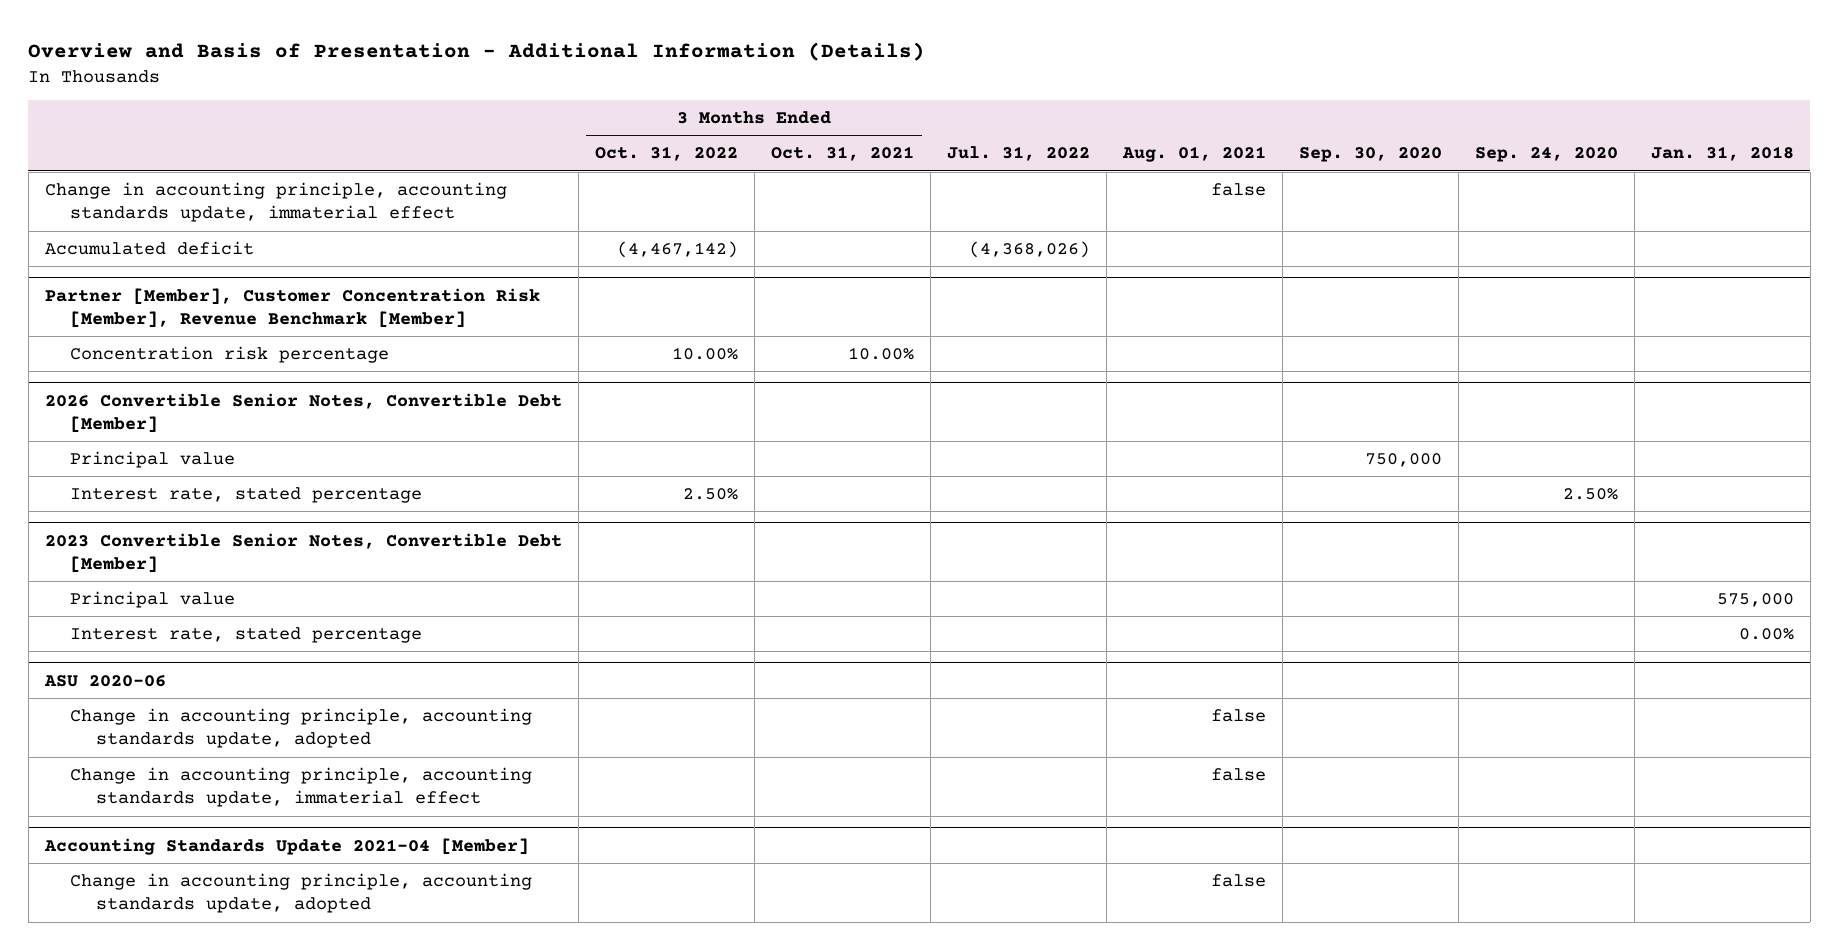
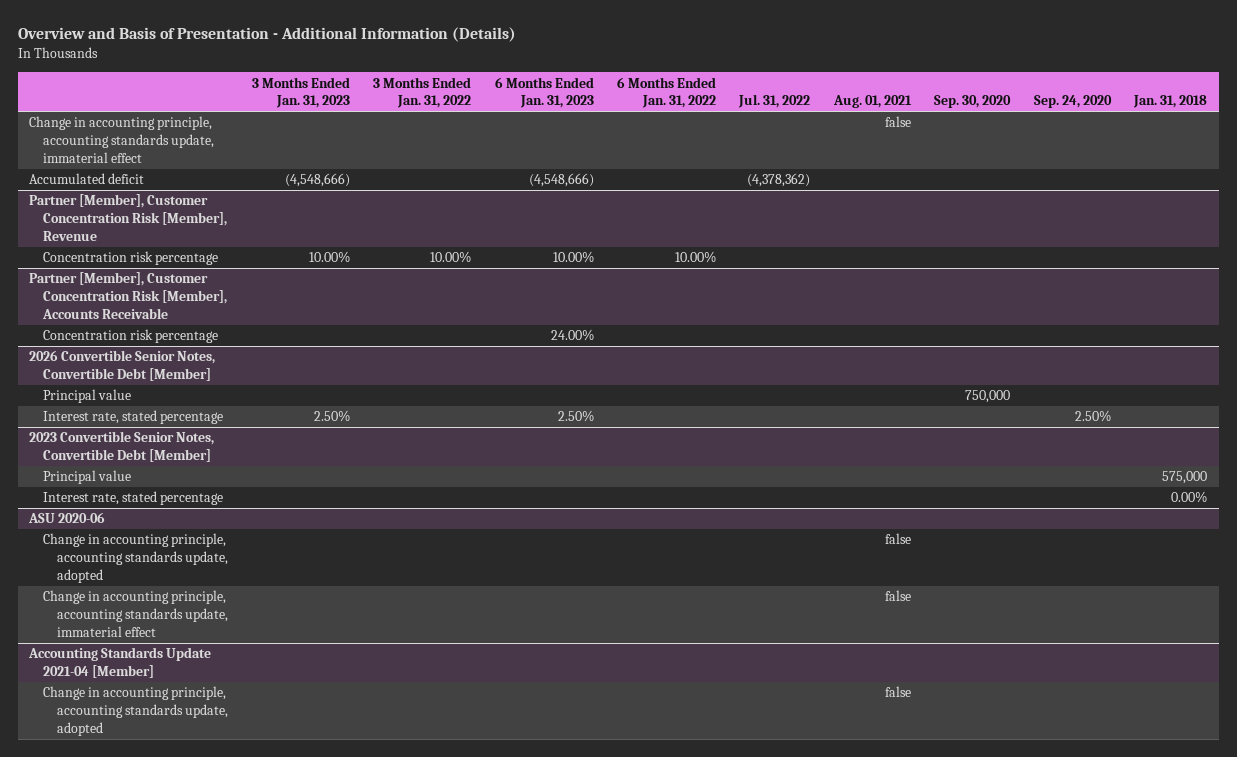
- | 3 Months Ended Oct. 31, 2022 | 3 Months Ended Oct. 31, 2021 | Jul. 31, 2022 | Aug. 01, 2021 | Sep. 30, 2020 | Sep. 24, 2020 | Jan. 31, 2018
+ | 3 Months Ended Jan. 31, 2023 | 3 Months Ended Jan. 31, 2022 | 6 Months Ended Jan. 31, 2023 | 6 Months Ended Jan. 31, 2022 | Jul. 31, 2022 | Aug. 01, 2021 | Sep. 30, 2020 | Sep. 24, 2020 | Jan. 31, 2018
- Accumulated deficit | (4,467,142) | | (4,368,026) | | | |
- Partner [Member], Customer Concentration Risk [Member], Revenue Benchmark [Member]
+ Accumulated deficit | (4,548,666) | | (4,548,666) | | (4,378,362) | | | |
+ Partner [Member], Customer Concentration Risk [Member], Revenue
+ Partner [Member], Customer Concentration Risk [Member], Accounts Receivable
+ Concentration risk percentage | | | 24.00% | | | | | |

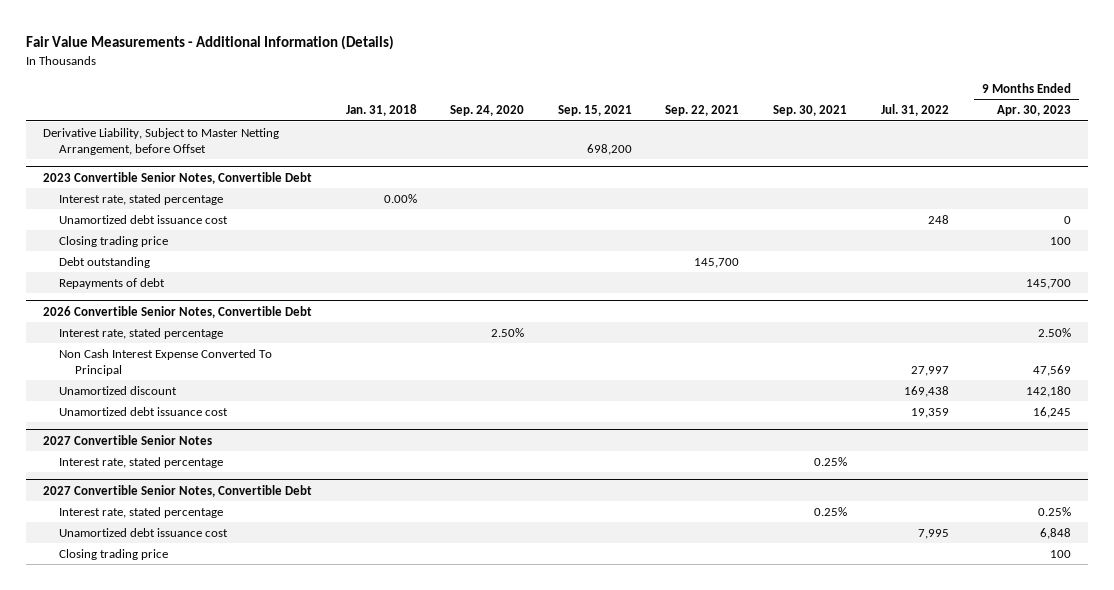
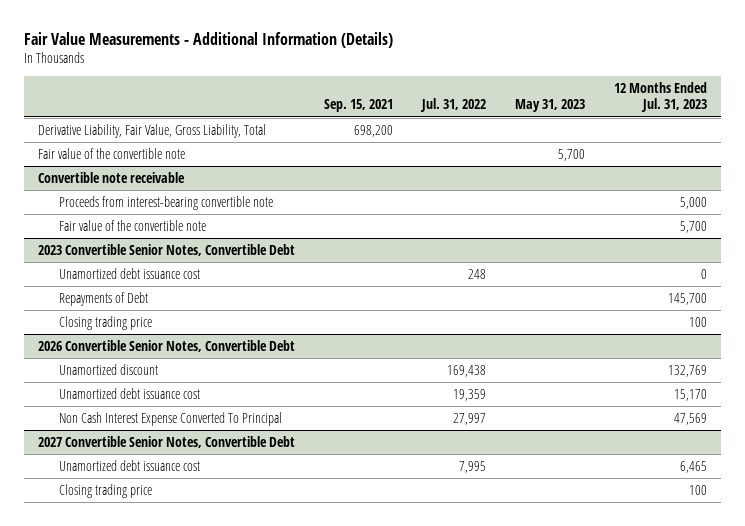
- | Jan. 31, 2018 | Sep. 24, 2020 | Sep. 15, 2021 | Sep. 22, 2021 | Sep. 30, 2021 | Jul. 31, 2022 | 9 Months Ended Apr. 30, 2023
+ | Sep. 15, 2021 | Jul. 31, 2022 | May 31, 2023 | 12 Months Ended Jul. 31, 2023
- Derivative Liability, Subject to Master Netting Arrangement, before Offset | | | 698,200 | | | |
+ Derivative Liability, Fair Value, Gross Liability, Total | 698,200 | | |
+ Fair value of the convertible note | | | 5,700 |
+ Convertible note receivable
+ Proceeds from interest-bearing convertible note | | | | 5,000
+ Fair value of the convertible note | | | | 5,700
@ 2023 Convertible Senior Notes, Convertible Debt
- Interest rate, stated percentage | 0.00% | | | | | |
+ Repayments of Debt | | | | 145,700
- Debt outstanding | | | | 145,700 | | |
- Repayments of debt | | | | | | | 145,700
@ 2026 Convertible Senior Notes, Convertible Debt
- Interest rate, stated percentage | | 2.50% | | | | | 2.50%
- 2027 Convertible Senior Notes
- Interest rate, stated percentage | | | | | 0.25% | |
@ 2026 Convertible Senior Notes, Convertible Debt
moved down: Non Cash Interest Expense Converted To Principal | | 27,997 | | 47,569
@ 2027 Convertible Senior Notes, Convertible Debt
- Interest rate, stated percentage | | | | | 0.25% | | 0.25%

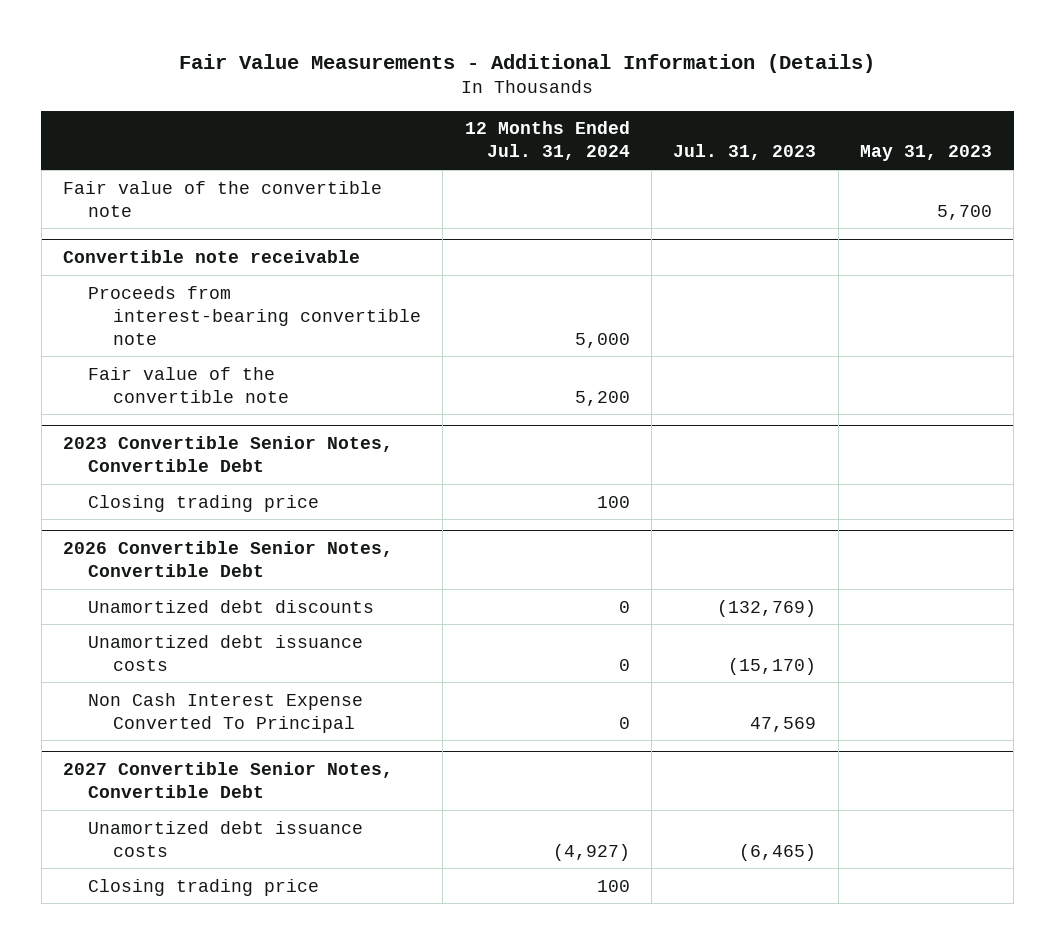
- | Sep. 15, 2021 | Jul. 31, 2022 | May 31, 2023 | 12 Months Ended Jul. 31, 2023
+ | 12 Months Ended Jul. 31, 2024 | Jul. 31, 2023 | May 31, 2023
- Derivative Liability, Fair Value, Gross Liability, Total | 698,200 | | |
@ 2023 Convertible Senior Notes, Convertible Debt
- Unamortized debt issuance cost | | 248 | | 0
- Repayments of Debt | | | | 145,700
@ 2026 Convertible Senior Notes, Convertible Debt
- Unamortized discount | | 169,438 | | 132,769
- Unamortized debt issuance cost | | 19,359 | | 15,170
+ Unamortized debt discounts | 0 | (132,769) |
+ Unamortized debt issuance costs | 0 | (15,170) |
@ 2027 Convertible Senior Notes, Convertible Debt
- Unamortized debt issuance cost | | 7,995 | | 6,465
+ Unamortized debt issuance costs | (4,927) | (6,465) |

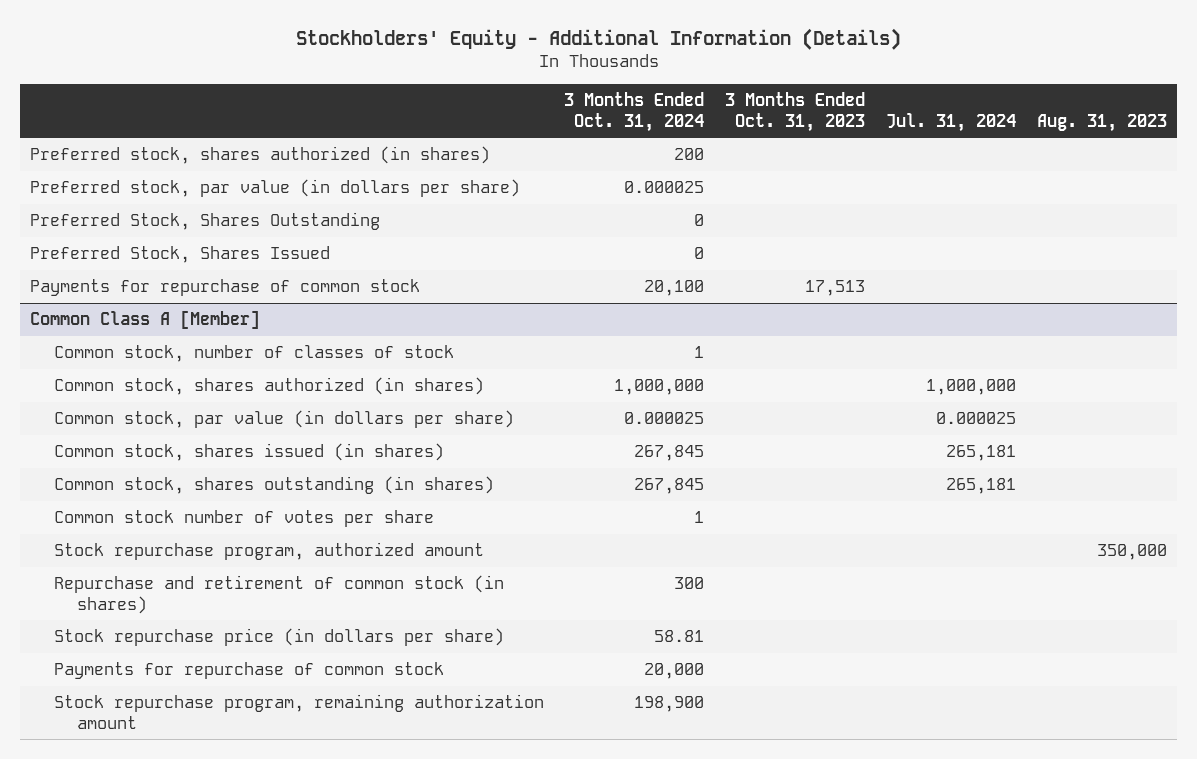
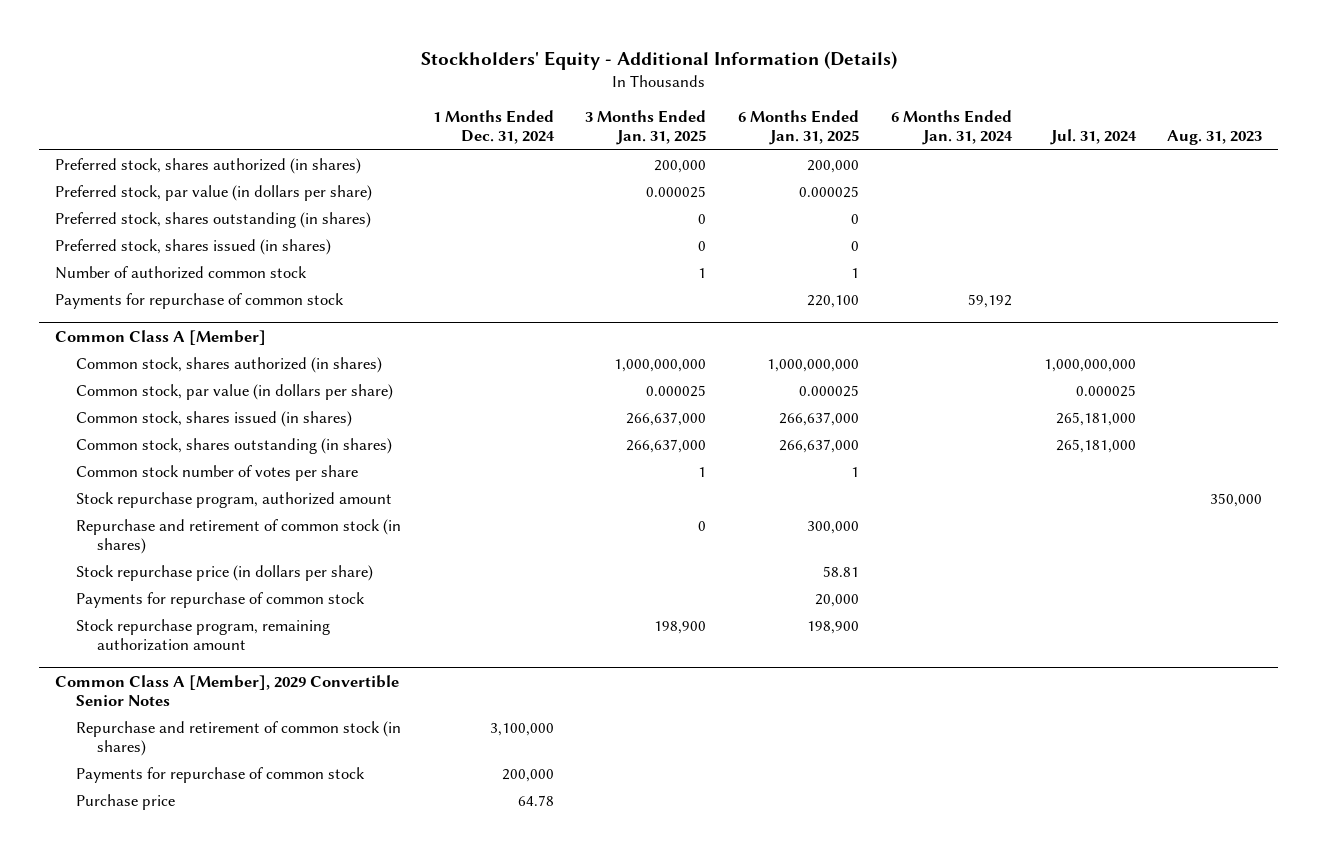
- | 3 Months Ended Oct. 31, 2024 | 3 Months Ended Oct. 31, 2023 | Jul. 31, 2024 | Aug. 31, 2023
+ | 1 Months Ended Dec. 31, 2024 | 3 Months Ended Jan. 31, 2025 | 6 Months Ended Jan. 31, 2025 | 6 Months Ended Jan. 31, 2024 | Jul. 31, 2024 | Aug. 31, 2023
- Preferred Stock, Shares Outstanding | 0 | | |
- Preferred Stock, Shares Issued | 0 | | |
+ Preferred stock, shares outstanding (in shares) | | 0 | 0 | | |
+ Preferred stock, shares issued (in shares) | | 0 | 0 | | |
+ Number of authorized common stock | | 1 | 1 | | |
@ Common Class A [Member]
- Common stock, number of classes of stock | 1 | | |
- Common stock, shares authorized (in shares) | 1,000,000 | | 1,000,000 |
+ Common stock, shares authorized (in shares) | | 1,000,000,000 | 1,000,000,000 | | 1,000,000,000 |
- Common stock, shares issued (in shares) | 267,845 | | 265,181 |
- Common stock, shares outstanding (in shares) | 267,845 | | 265,181 |
+ Common stock, shares issued (in shares) | | 266,637,000 | 266,637,000 | | 265,181,000 |
+ Common stock, shares outstanding (in shares) | | 266,637,000 | 266,637,000 | | 265,181,000 |
+ Common Class A [Member], 2029 Convertible Senior Notes
+ Repurchase and retirement of common stock (in shares) | 3,100,000 | | | | |
+ Payments for repurchase of common stock | 200,000 | | | | |
+ Purchase price | 64.78 | | | | |

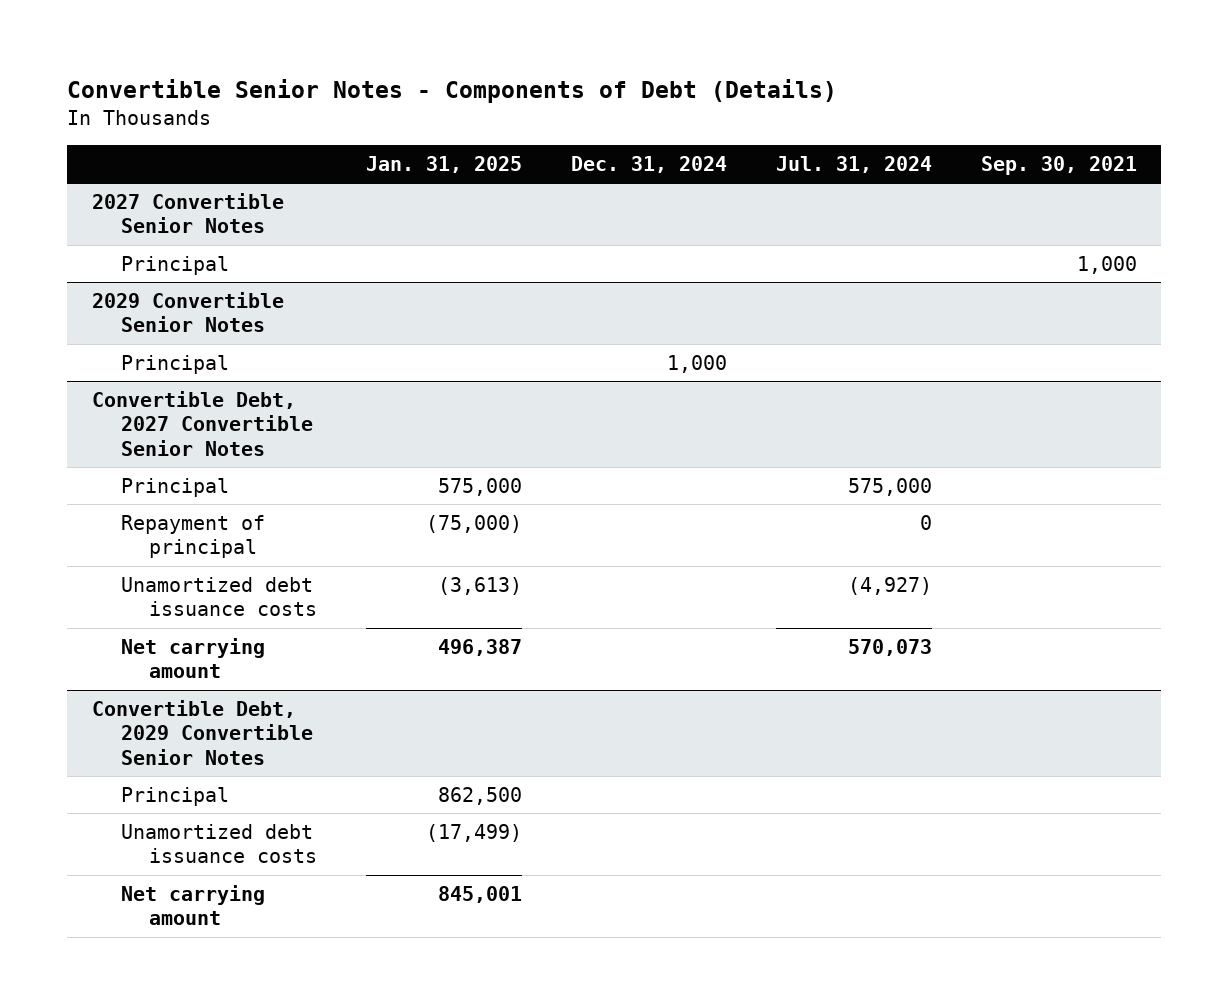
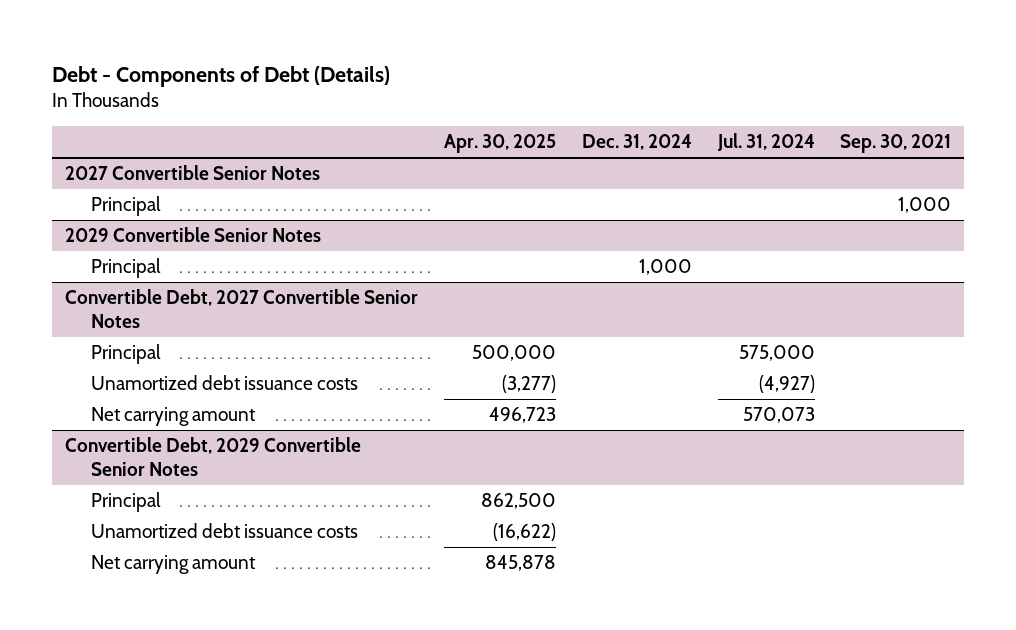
- Convertible Senior Notes - Components of Debt (Details)
+ Debt - Components of Debt (Details)
- | Jan. 31, 2025 | Dec. 31, 2024 | Jul. 31, 2024 | Sep. 30, 2021
+ | Apr. 30, 2025 | Dec. 31, 2024 | Jul. 31, 2024 | Sep. 30, 2021
@ Convertible Debt, 2027 Convertible Senior Notes
- Repayment of principal | (75,000) | | 0 |

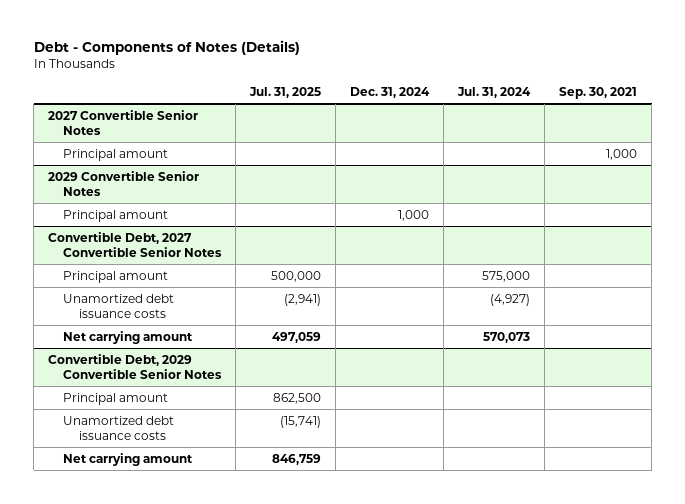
- Debt - Components of Debt (Details)
+ Debt - Components of Notes (Details)
- | Apr. 30, 2025 | Dec. 31, 2024 | Jul. 31, 2024 | Sep. 30, 2021
+ | Jul. 31, 2025 | Dec. 31, 2024 | Jul. 31, 2024 | Sep. 30, 2021
@ 2027 Convertible Senior Notes
- Principal | | | | 1,000
+ Principal amount | | | | 1,000
@ 2029 Convertible Senior Notes
- Principal | | 1,000 | |
+ Principal amount | | 1,000 | |
@ Convertible Debt, 2027 Convertible Senior Notes
- Principal | 500,000 | | 575,000 |
+ Principal amount | 500,000 | | 575,000 |
@ Convertible Debt, 2029 Convertible Senior Notes
- Principal | 862,500 | | |
+ Principal amount | 862,500 | | |

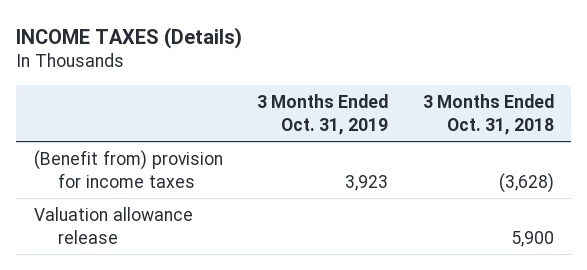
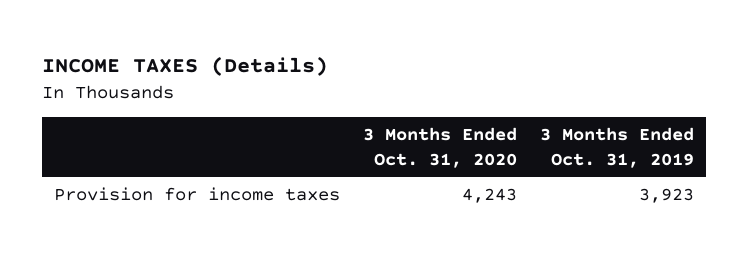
- | 3 Months Ended Oct. 31, 2019 | 3 Months Ended Oct. 31, 2018
+ | 3 Months Ended Oct. 31, 2020 | 3 Months Ended Oct. 31, 2019
- (Benefit from) provision for income taxes | 3,923 | (3,628)
- Valuation allowance release | | 5,900
+ Provision for income taxes | 4,243 | 3,923

